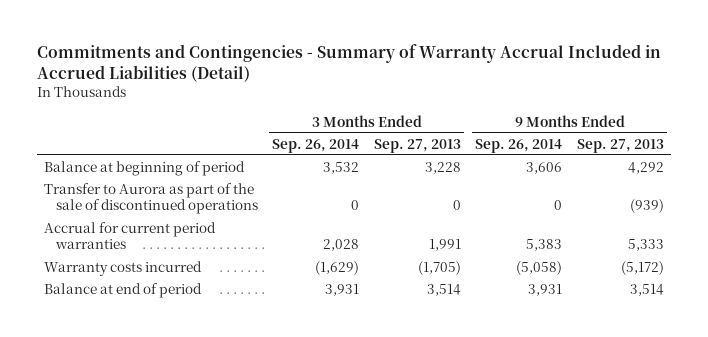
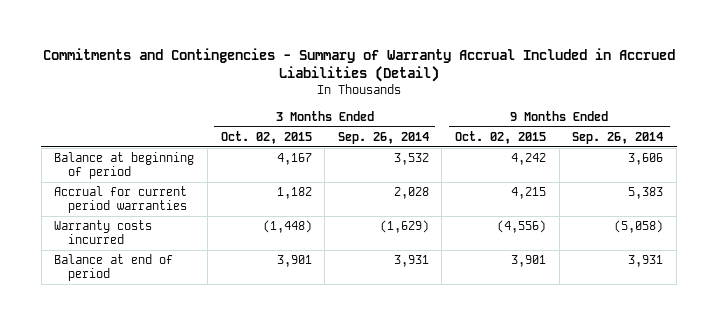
- | 3 Months Ended Sep. 26, 2014 | 3 Months Ended Sep. 27, 2013 | 9 Months Ended Sep. 26, 2014 | 9 Months Ended Sep. 27, 2013
+ | 3 Months Ended Oct. 02, 2015 | 3 Months Ended Sep. 26, 2014 | 9 Months Ended Oct. 02, 2015 | 9 Months Ended Sep. 26, 2014
- Transfer to Aurora as part of the sale of discontinued operations | 0 | 0 | 0 | (939)

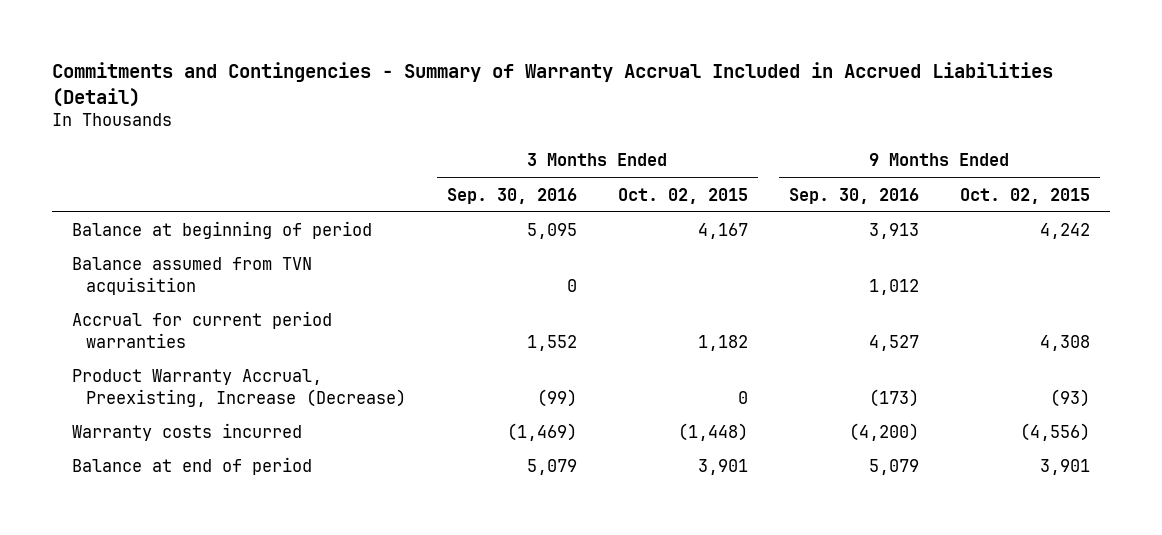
- | 3 Months Ended Oct. 02, 2015 | 3 Months Ended Sep. 26, 2014 | 9 Months Ended Oct. 02, 2015 | 9 Months Ended Sep. 26, 2014
+ | 3 Months Ended Sep. 30, 2016 | 3 Months Ended Oct. 02, 2015 | 9 Months Ended Sep. 30, 2016 | 9 Months Ended Oct. 02, 2015
- Accrual for current period warranties | 1,182 | 2,028 | 4,215 | 5,383
+ Balance assumed from TVN acquisition | 0 | | 1,012 |
+ Accrual for current period warranties | 1,552 | 1,182 | 4,527 | 4,308
+ Product Warranty Accrual, Preexisting, Increase (Decrease) | (99) | 0 | (173) | (93)

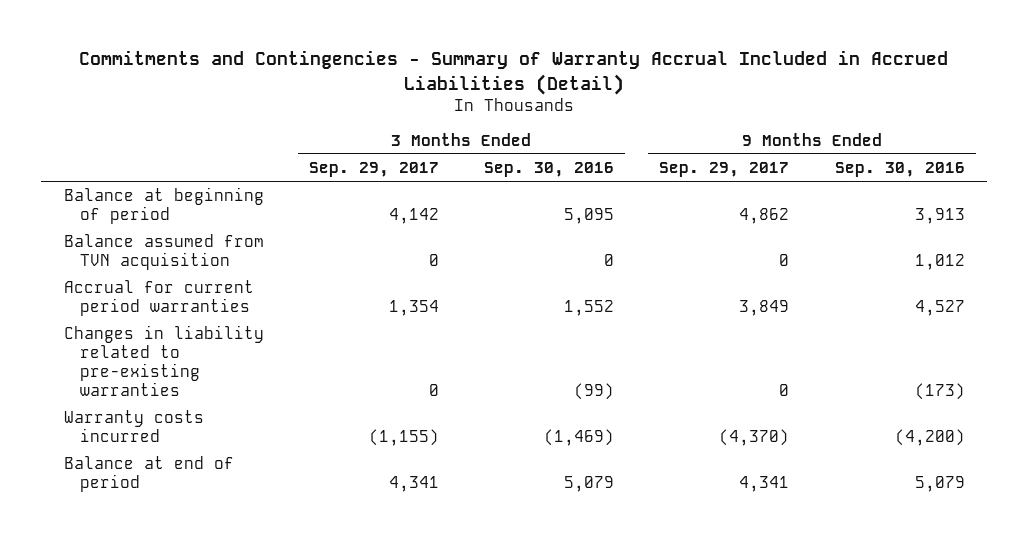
- | 3 Months Ended Sep. 30, 2016 | 3 Months Ended Oct. 02, 2015 | 9 Months Ended Sep. 30, 2016 | 9 Months Ended Oct. 02, 2015
+ | 3 Months Ended Sep. 29, 2017 | 3 Months Ended Sep. 30, 2016 | 9 Months Ended Sep. 29, 2017 | 9 Months Ended Sep. 30, 2016
- Product Warranty Accrual, Preexisting, Increase (Decrease) | (99) | 0 | (173) | (93)
+ Changes in liability related to pre-existing warranties | 0 | (99) | 0 | (173)

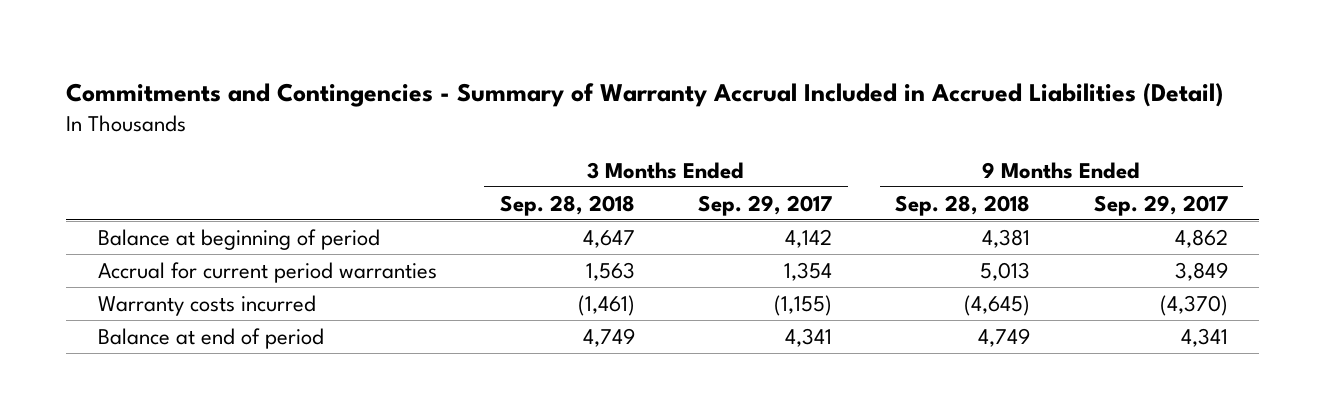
- | 3 Months Ended Sep. 29, 2017 | 3 Months Ended Sep. 30, 2016 | 9 Months Ended Sep. 29, 2017 | 9 Months Ended Sep. 30, 2016
+ | 3 Months Ended Sep. 28, 2018 | 3 Months Ended Sep. 29, 2017 | 9 Months Ended Sep. 28, 2018 | 9 Months Ended Sep. 29, 2017
- Balance assumed from TVN acquisition | 0 | 0 | 0 | 1,012
- Changes in liability related to pre-existing warranties | 0 | (99) | 0 | (173)

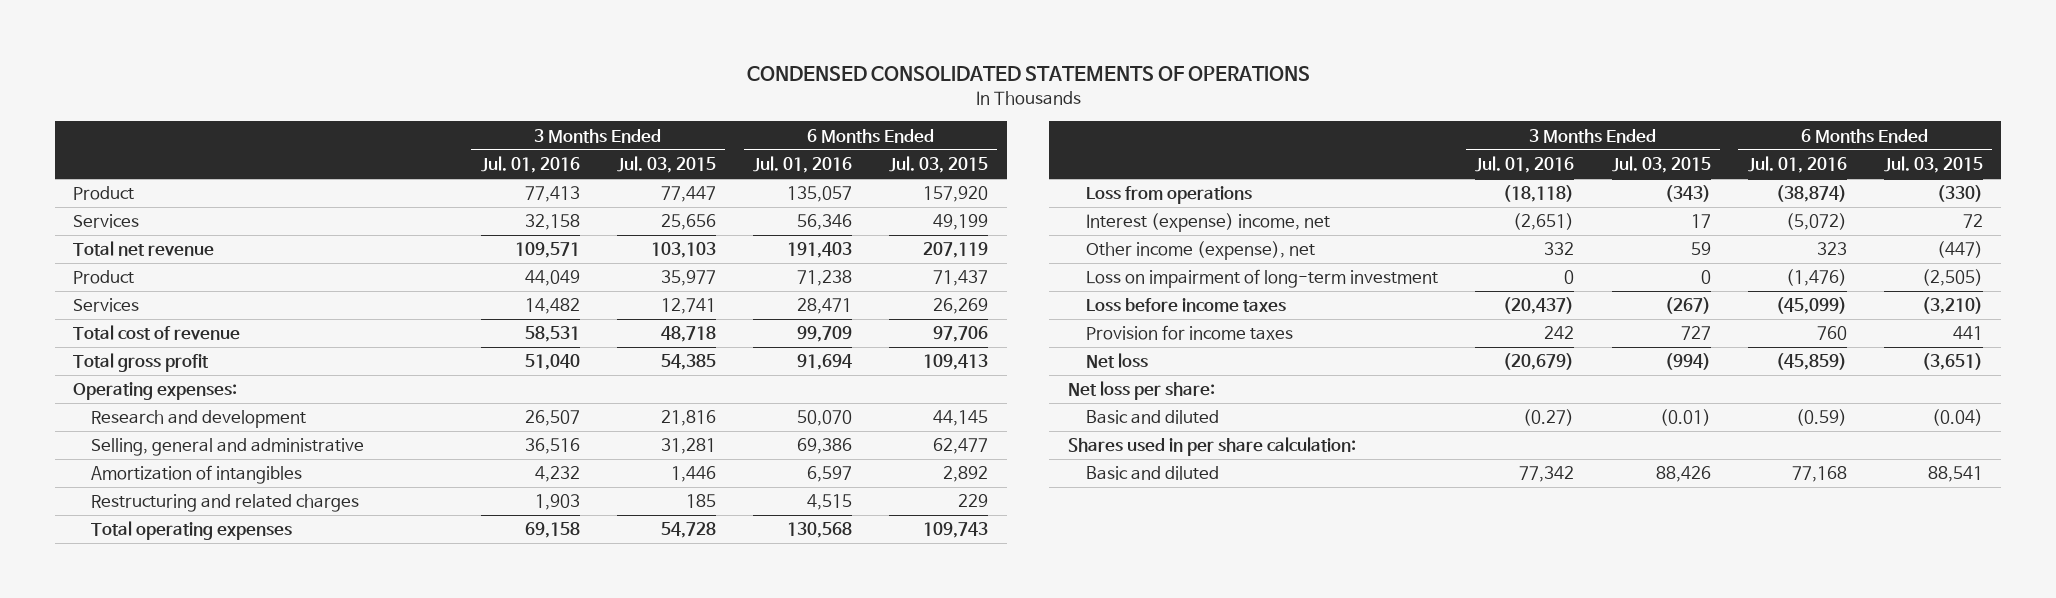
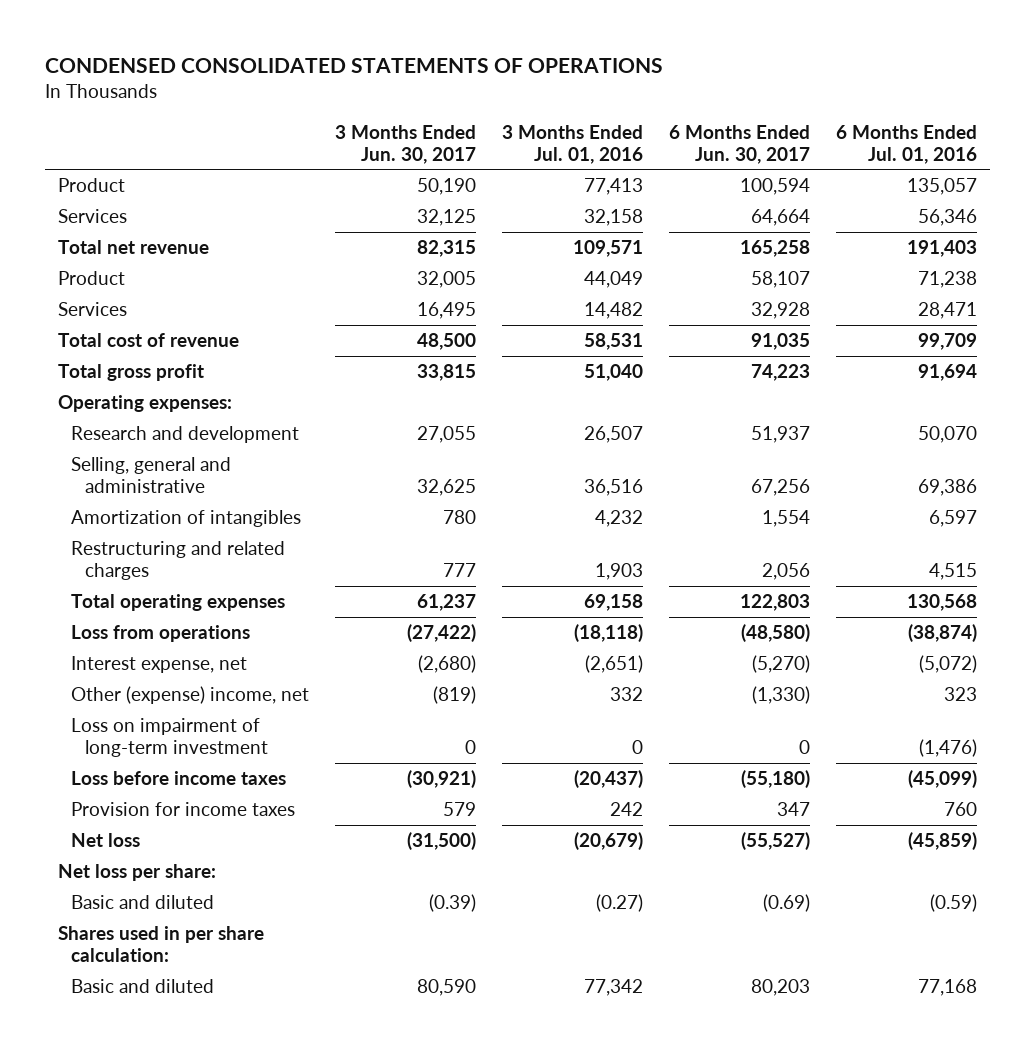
- | 3 Months Ended Jul. 01, 2016 | 3 Months Ended Jul. 03, 2015 | 6 Months Ended Jul. 01, 2016 | 6 Months Ended Jul. 03, 2015
+ | 3 Months Ended Jun. 30, 2017 | 3 Months Ended Jul. 01, 2016 | 6 Months Ended Jun. 30, 2017 | 6 Months Ended Jul. 01, 2016
- Interest (expense) income, net | (2,651) | 17 | (5,072) | 72
- Other income (expense), net | 332 | 59 | 323 | (447)
+ Interest expense, net | (2,680) | (2,651) | (5,270) | (5,072)
+ Other (expense) income, net | (819) | 332 | (1,330) | 323

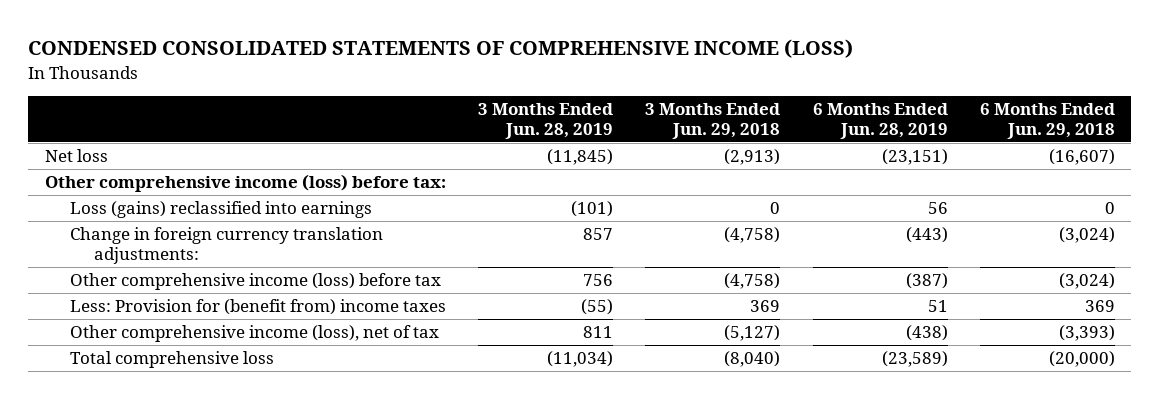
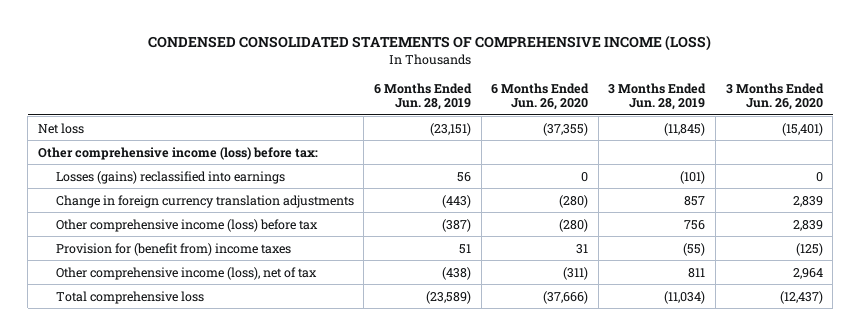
- | 3 Months Ended Jun. 28, 2019 | 3 Months Ended Jun. 29, 2018 | 6 Months Ended Jun. 28, 2019 | 6 Months Ended Jun. 29, 2018
+ | 6 Months Ended Jun. 28, 2019 | 6 Months Ended Jun. 26, 2020 | 3 Months Ended Jun. 28, 2019 | 3 Months Ended Jun. 26, 2020
- Loss (gains) reclassified into earnings | (101) | 0 | 56 | 0
- Change in foreign currency translation adjustments: | 857 | (4,758) | (443) | (3,024)
+ Losses (gains) reclassified into earnings | 56 | 0 | (101) | 0
+ Change in foreign currency translation adjustments | (443) | (280) | 857 | 2,839
- Less: Provision for (benefit from) income taxes | (55) | 369 | 51 | 369
+ Provision for (benefit from) income taxes | 51 | 31 | (55) | (125)

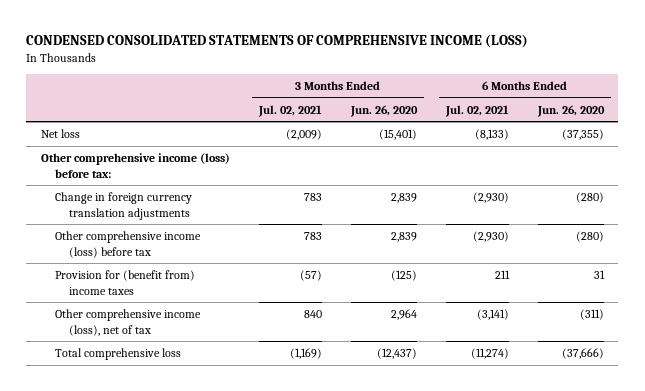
- | 6 Months Ended Jun. 28, 2019 | 6 Months Ended Jun. 26, 2020 | 3 Months Ended Jun. 28, 2019 | 3 Months Ended Jun. 26, 2020
+ | 3 Months Ended Jul. 02, 2021 | 3 Months Ended Jun. 26, 2020 | 6 Months Ended Jul. 02, 2021 | 6 Months Ended Jun. 26, 2020
- Losses (gains) reclassified into earnings | 56 | 0 | (101) | 0

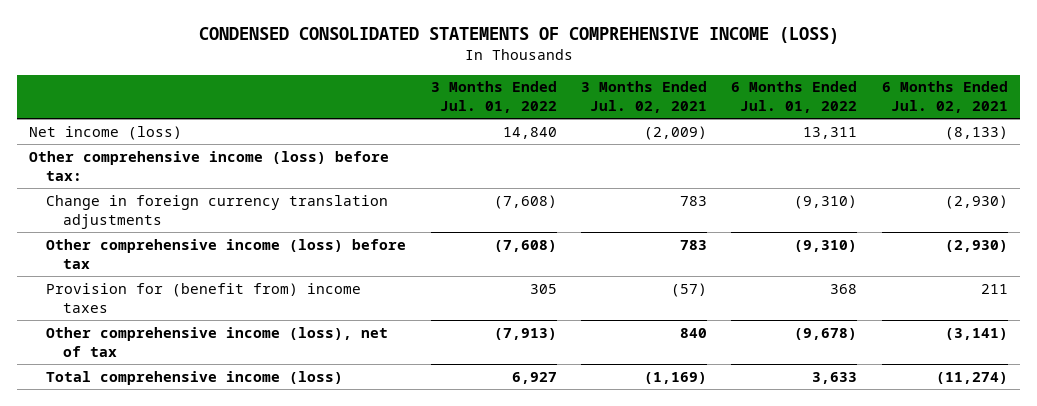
- | 3 Months Ended Jul. 02, 2021 | 3 Months Ended Jun. 26, 2020 | 6 Months Ended Jul. 02, 2021 | 6 Months Ended Jun. 26, 2020
+ | 3 Months Ended Jul. 01, 2022 | 3 Months Ended Jul. 02, 2021 | 6 Months Ended Jul. 01, 2022 | 6 Months Ended Jul. 02, 2021
- Net loss | (2,009) | (15,401) | (8,133) | (37,355)
+ Net income (loss) | 14,840 | (2,009) | 13,311 | (8,133)
- Total comprehensive loss | (1,169) | (12,437) | (11,274) | (37,666)
+ Total comprehensive income (loss) | 6,927 | (1,169) | 3,633 | (11,274)

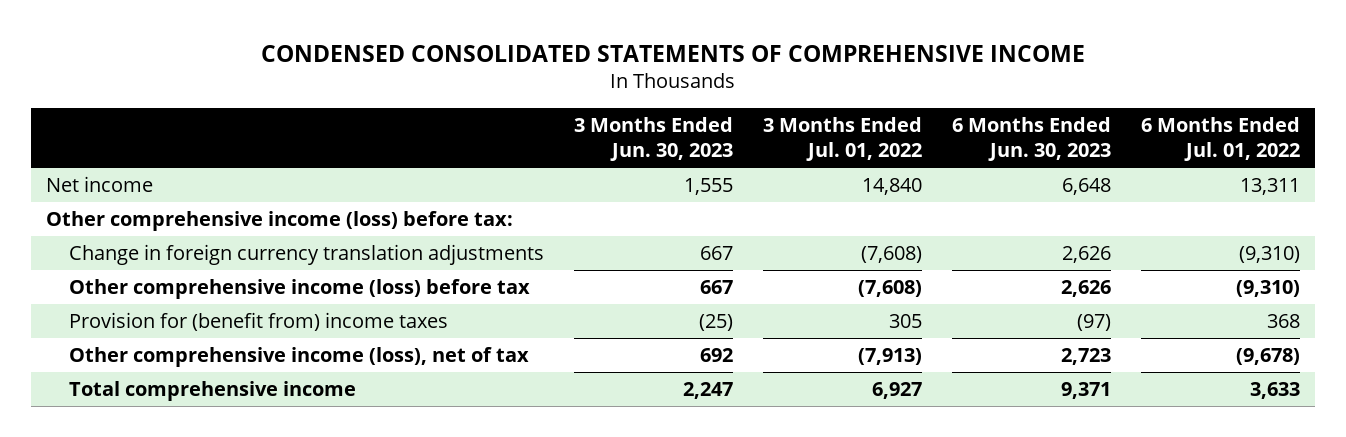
- CONDENSED CONSOLIDATED STATEMENTS OF COMPREHENSIVE INCOME (LOSS)
+ CONDENSED CONSOLIDATED STATEMENTS OF COMPREHENSIVE INCOME
- | 3 Months Ended Jul. 01, 2022 | 3 Months Ended Jul. 02, 2021 | 6 Months Ended Jul. 01, 2022 | 6 Months Ended Jul. 02, 2021
+ | 3 Months Ended Jun. 30, 2023 | 3 Months Ended Jul. 01, 2022 | 6 Months Ended Jun. 30, 2023 | 6 Months Ended Jul. 01, 2022
- Net income (loss) | 14,840 | (2,009) | 13,311 | (8,133)
+ Net income | 1,555 | 14,840 | 6,648 | 13,311
- Total comprehensive income (loss) | 6,927 | (1,169) | 3,633 | (11,274)
+ Total comprehensive income | 2,247 | 6,927 | 9,371 | 3,633

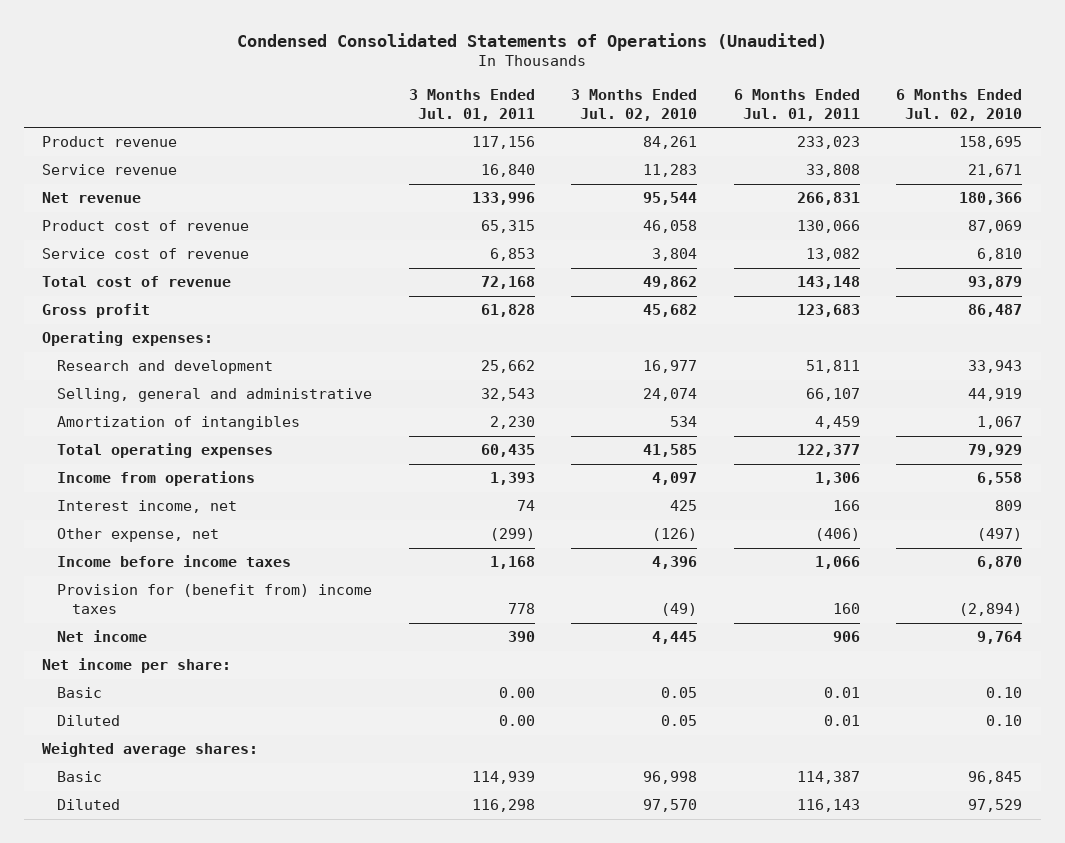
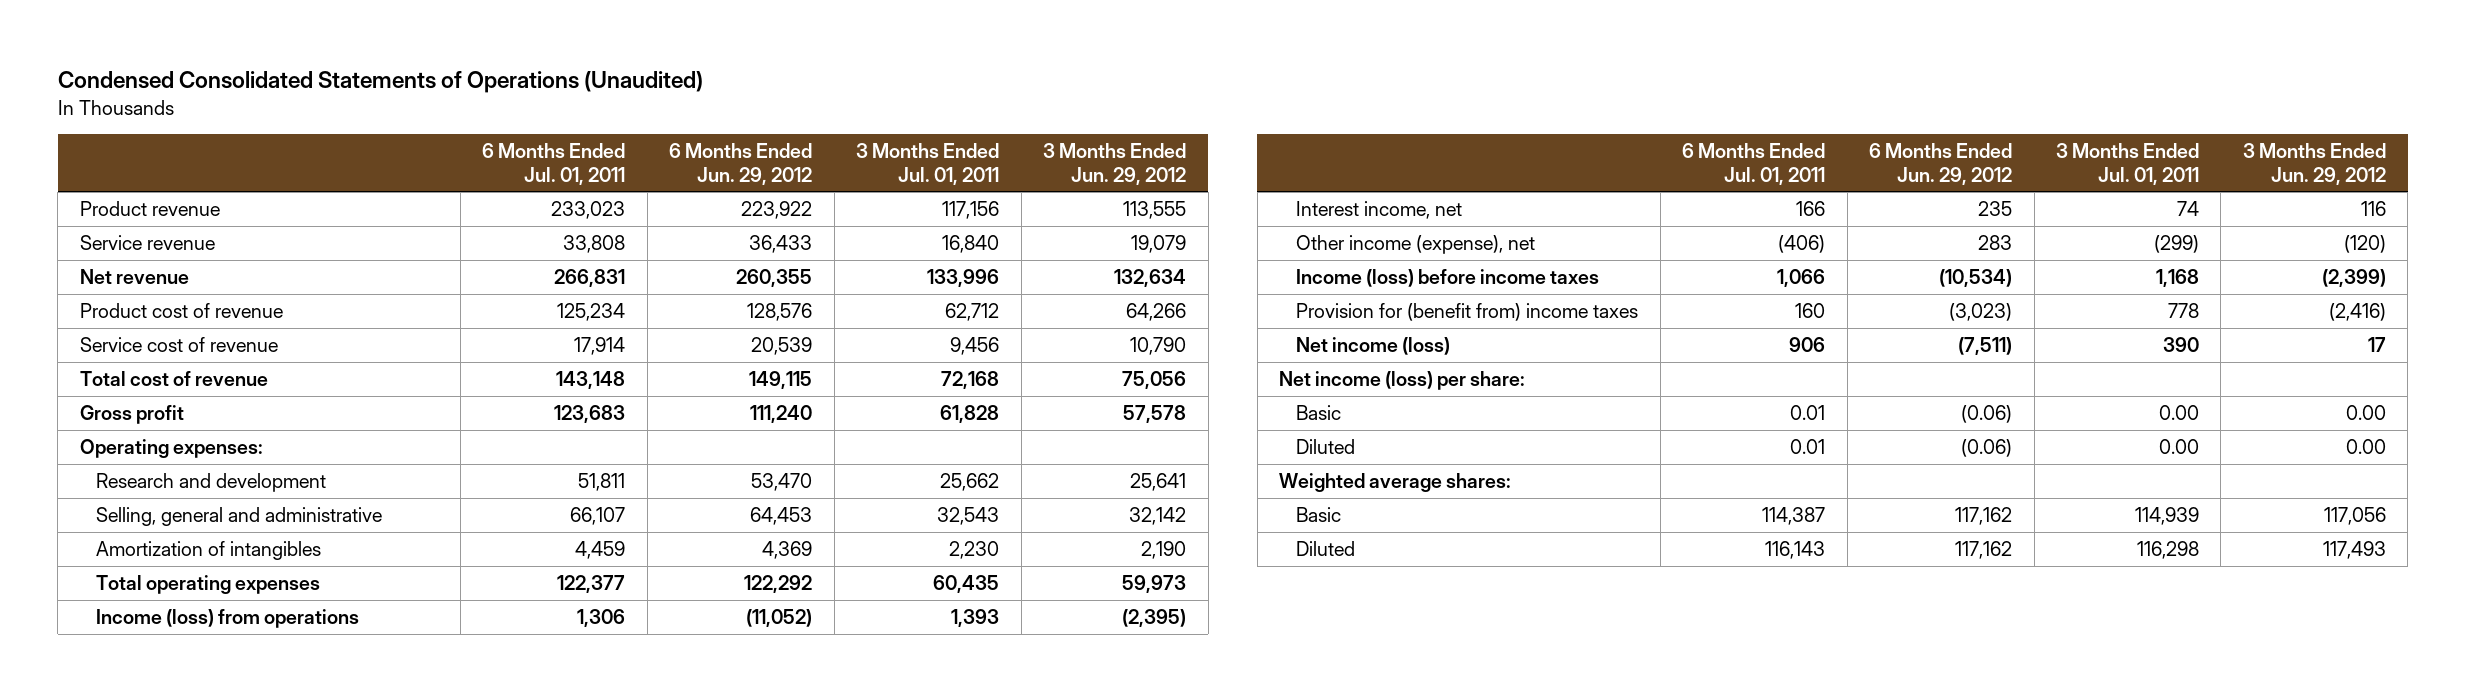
- | 3 Months Ended Jul. 01, 2011 | 3 Months Ended Jul. 02, 2010 | 6 Months Ended Jul. 01, 2011 | 6 Months Ended Jul. 02, 2010
+ | 6 Months Ended Jul. 01, 2011 | 6 Months Ended Jun. 29, 2012 | 3 Months Ended Jul. 01, 2011 | 3 Months Ended Jun. 29, 2012
- Product cost of revenue | 65,315 | 46,058 | 130,066 | 87,069
- Service cost of revenue | 6,853 | 3,804 | 13,082 | 6,810
+ Product cost of revenue | 125,234 | 128,576 | 62,712 | 64,266
+ Service cost of revenue | 17,914 | 20,539 | 9,456 | 10,790
- Income from operations | 1,393 | 4,097 | 1,306 | 6,558
+ Income (loss) from operations | 1,306 | (11,052) | 1,393 | (2,395)
- Other expense, net | (299) | (126) | (406) | (497)
- Income before income taxes | 1,168 | 4,396 | 1,066 | 6,870
+ Other income (expense), net | (406) | 283 | (299) | (120)
+ Income (loss) before income taxes | 1,066 | (10,534) | 1,168 | (2,399)
- Net income | 390 | 4,445 | 906 | 9,764
- Net income per share:
+ Net income (loss) | 906 | (7,511) | 390 | 17
+ Net income (loss) per share:

